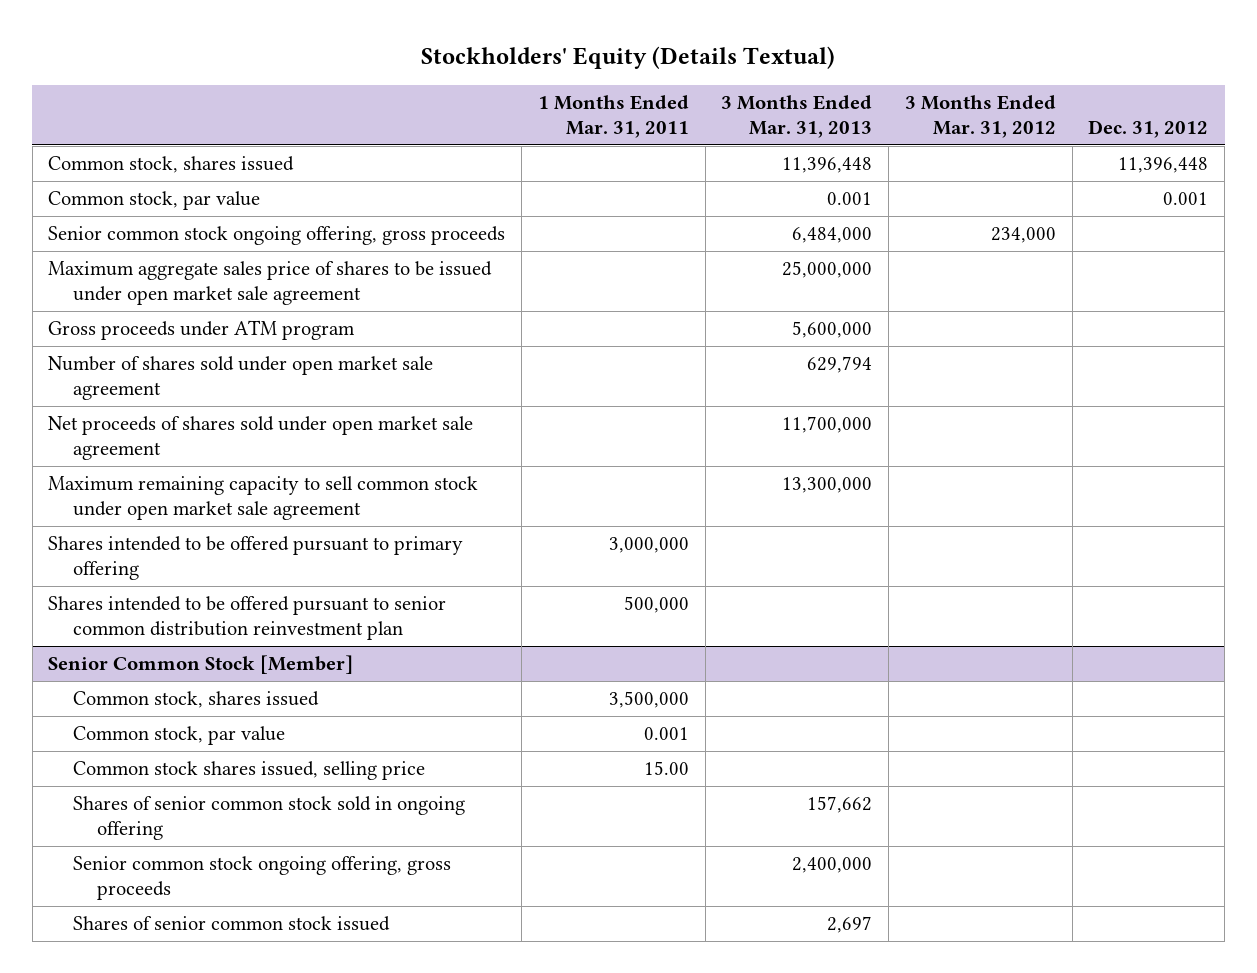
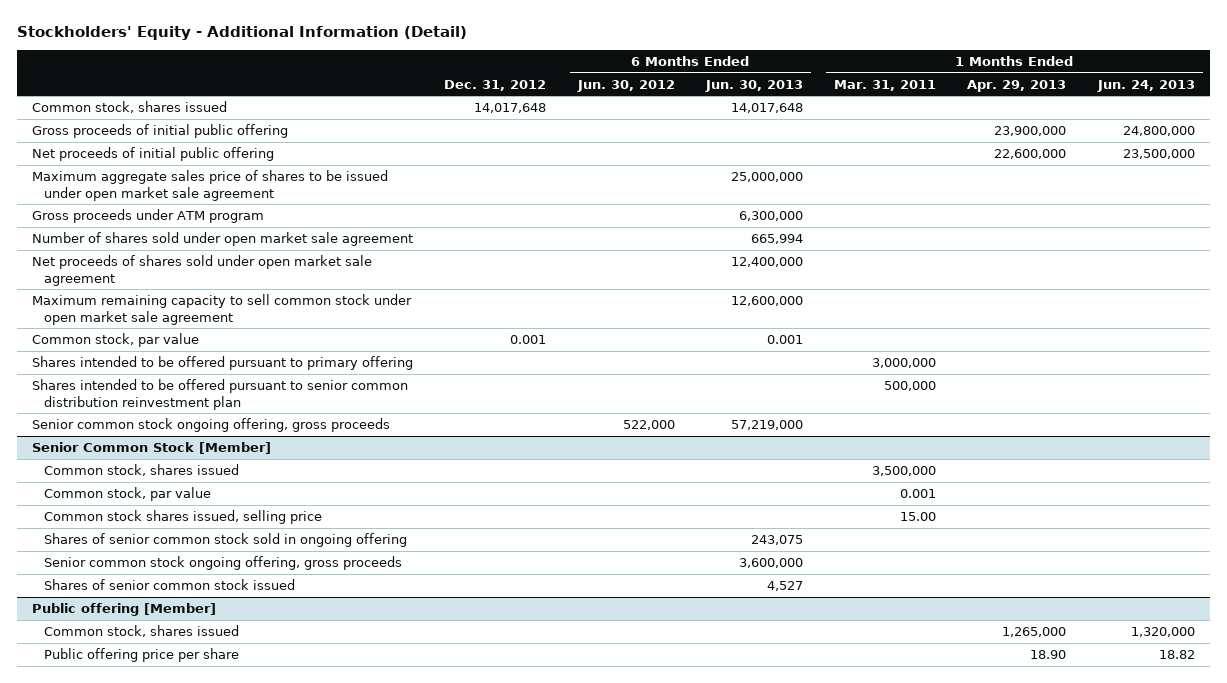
- Stockholders' Equity (Details Textual)
+ Stockholders' Equity - Additional Information (Detail)
- | 1 Months Ended Mar. 31, 2011 | 3 Months Ended Mar. 31, 2013 | 3 Months Ended Mar. 31, 2012 | Dec. 31, 2012
+ | Dec. 31, 2012 | 6 Months Ended Jun. 30, 2012 | 6 Months Ended Jun. 30, 2013 | 1 Months Ended Mar. 31, 2011 | 1 Months Ended Apr. 29, 2013 | 1 Months Ended Jun. 24, 2013
- Common stock, shares issued | | 11,396,448 | | 11,396,448
+ Common stock, shares issued | 14,017,648 | | 14,017,648 | | |
+ Gross proceeds of initial public offering | | | | | 23,900,000 | 24,800,000
+ Net proceeds of initial public offering | | | | | 22,600,000 | 23,500,000
moved down: Common stock, par value | 0.001 | | 0.001 | | |
moved down: Senior common stock ongoing offering, gross proceeds | | 522,000 | 57,219,000 | | |
+ Public offering [Member]
+ Common stock, shares issued | | | | | 1,265,000 | 1,320,000
+ Public offering price per share | | | | | 18.90 | 18.82

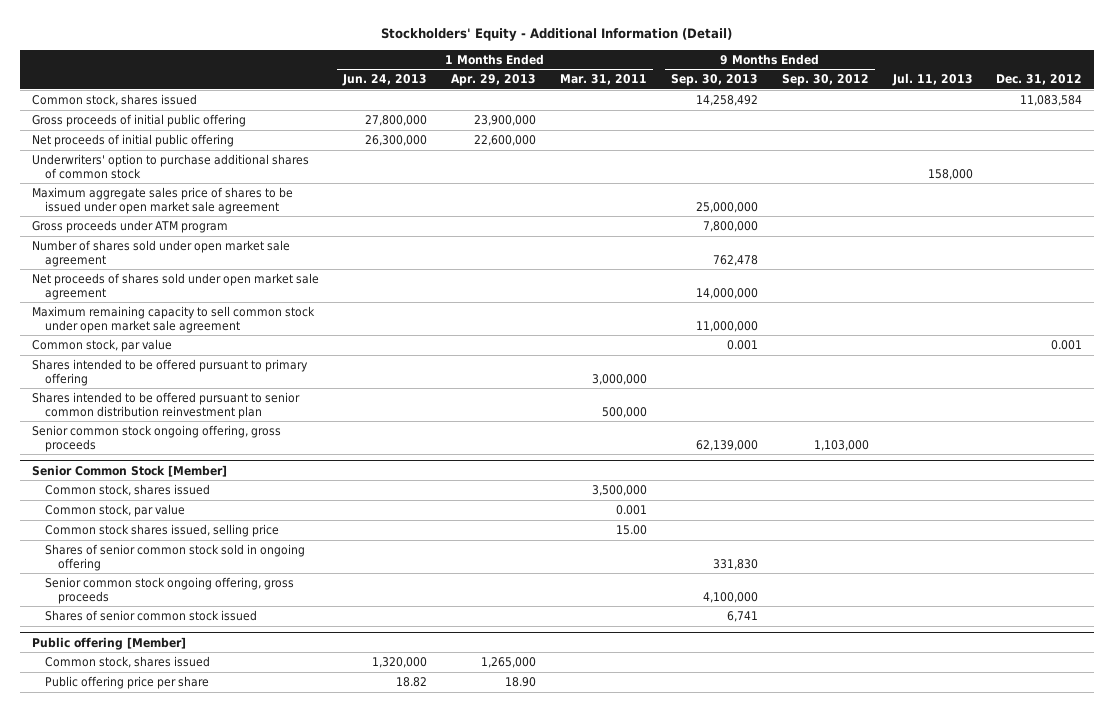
- | Dec. 31, 2012 | 6 Months Ended Jun. 30, 2012 | 6 Months Ended Jun. 30, 2013 | 1 Months Ended Mar. 31, 2011 | 1 Months Ended Apr. 29, 2013 | 1 Months Ended Jun. 24, 2013
+ | 1 Months Ended Jun. 24, 2013 | 1 Months Ended Apr. 29, 2013 | 1 Months Ended Mar. 31, 2011 | 9 Months Ended Sep. 30, 2013 | 9 Months Ended Sep. 30, 2012 | Jul. 11, 2013 | Dec. 31, 2012
- Common stock, shares issued | 14,017,648 | | 14,017,648 | | |
- Gross proceeds of initial public offering | | | | | 23,900,000 | 24,800,000
- Net proceeds of initial public offering | | | | | 22,600,000 | 23,500,000
+ Common stock, shares issued | | | | 14,258,492 | | | 11,083,584
+ Gross proceeds of initial public offering | 27,800,000 | 23,900,000 | | | | |
+ Net proceeds of initial public offering | 26,300,000 | 22,600,000 | | | | |
+ Underwriters' option to purchase additional shares of common stock | | | | | | 158,000 |

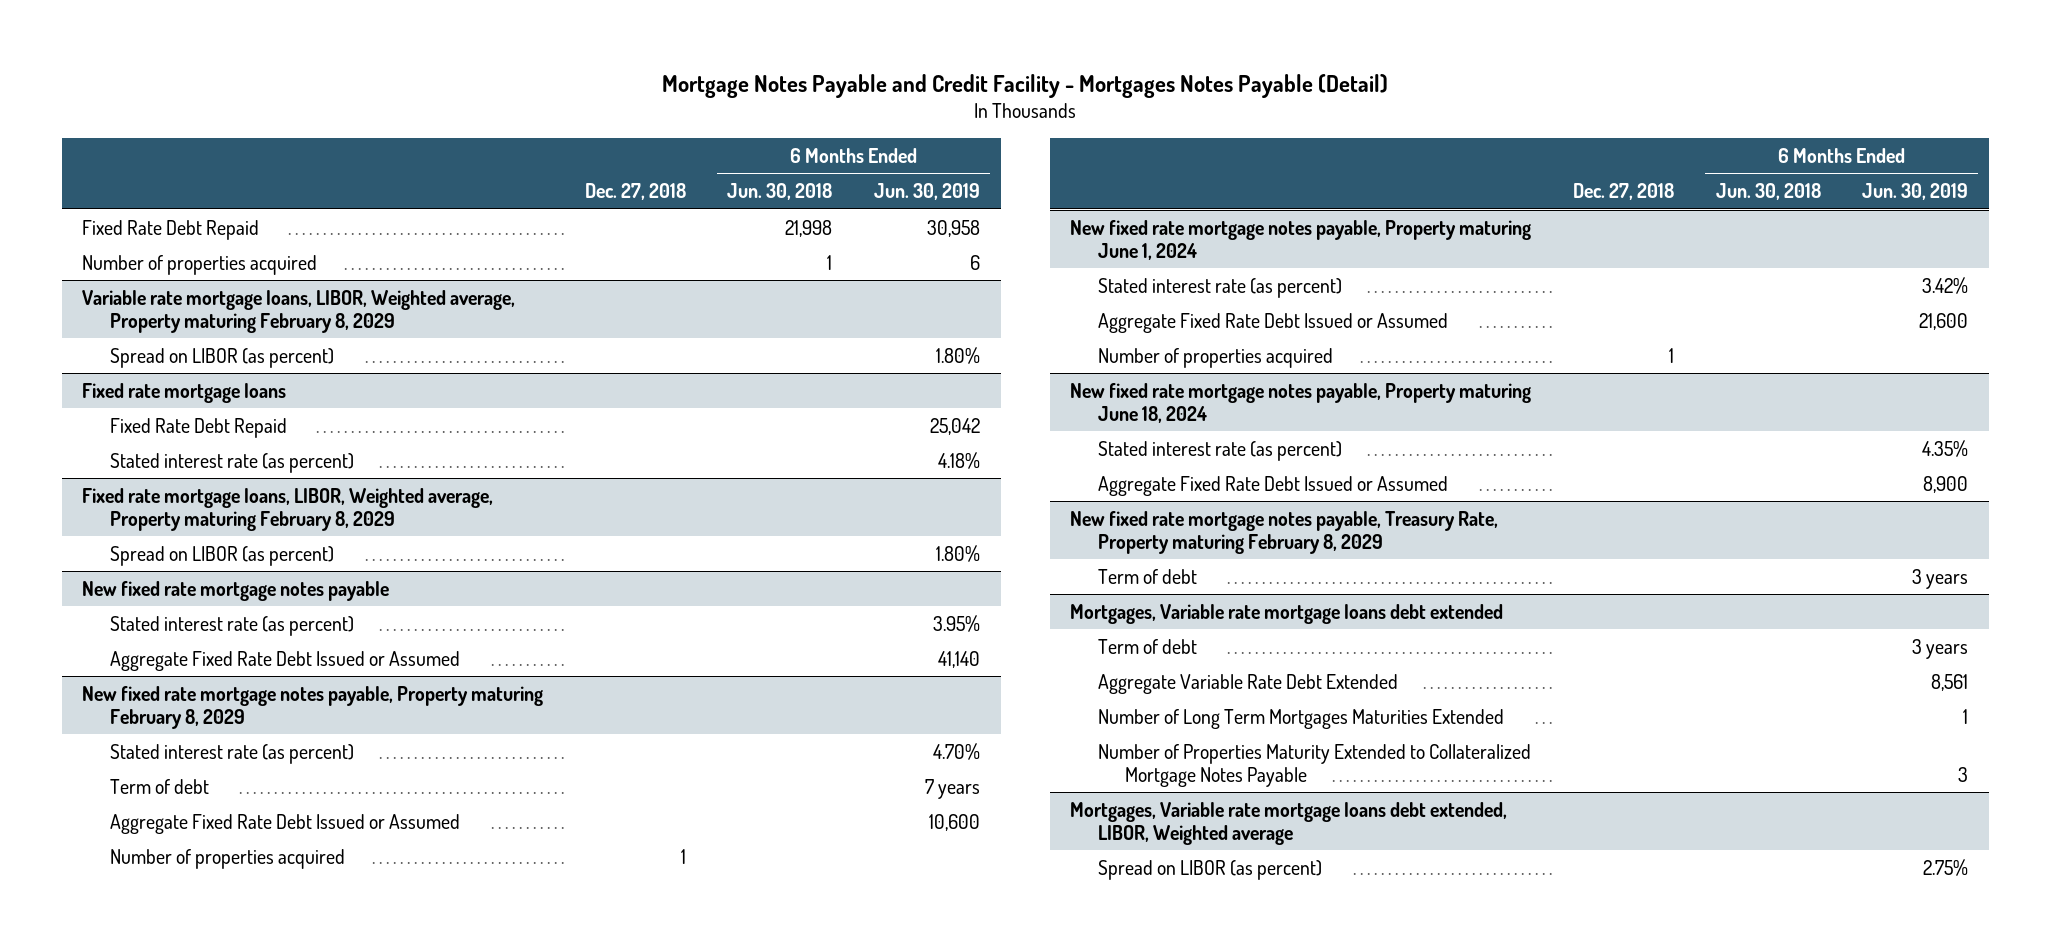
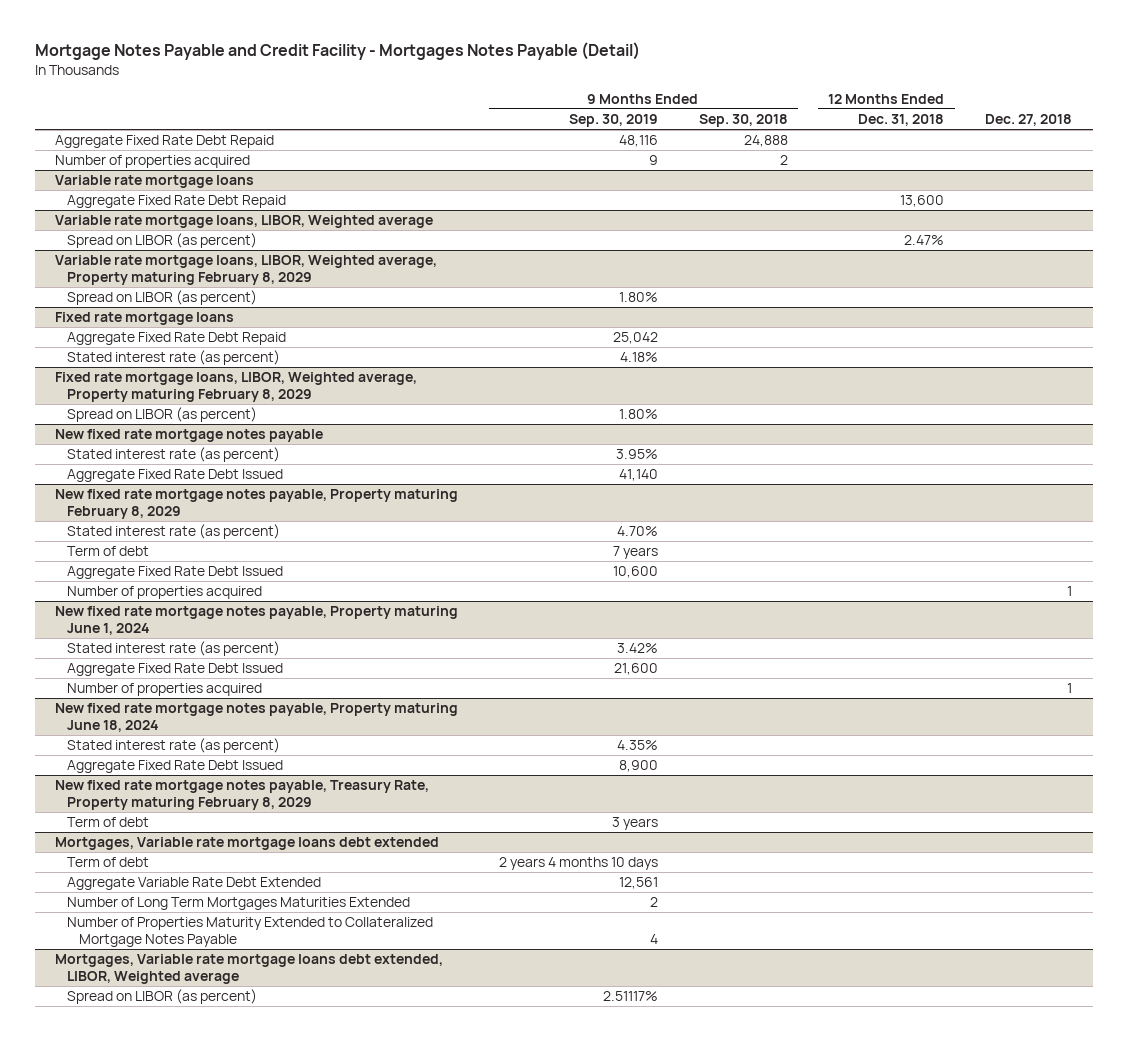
- | Dec. 27, 2018 | 6 Months Ended Jun. 30, 2018 | 6 Months Ended Jun. 30, 2019
+ | 9 Months Ended Sep. 30, 2019 | 9 Months Ended Sep. 30, 2018 | 12 Months Ended Dec. 31, 2018 | Dec. 27, 2018
- Fixed Rate Debt Repaid | | 21,998 | 30,958
+ Aggregate Fixed Rate Debt Repaid | 48,116 | 24,888 | |
+ Variable rate mortgage loans
+ Aggregate Fixed Rate Debt Repaid | | | 13,600 |
+ Variable rate mortgage loans, LIBOR, Weighted average
+ Spread on LIBOR (as percent) | | | 2.47% |
@ Fixed rate mortgage loans
- Fixed Rate Debt Repaid | | | 25,042
+ Aggregate Fixed Rate Debt Repaid | 25,042 | | |
@ New fixed rate mortgage notes payable
- Aggregate Fixed Rate Debt Issued or Assumed | | | 41,140
+ Aggregate Fixed Rate Debt Issued | 41,140 | | |
@ New fixed rate mortgage notes payable, Property maturing February 8, 2029
- Aggregate Fixed Rate Debt Issued or Assumed | | | 10,600
+ Aggregate Fixed Rate Debt Issued | 10,600 | | |
@ New fixed rate mortgage notes payable, Property maturing June 1, 2024
- Aggregate Fixed Rate Debt Issued or Assumed | | | 21,600
+ Aggregate Fixed Rate Debt Issued | 21,600 | | |
@ New fixed rate mortgage notes payable, Property maturing June 18, 2024
- Aggregate Fixed Rate Debt Issued or Assumed | | | 8,900
+ Aggregate Fixed Rate Debt Issued | 8,900 | | |

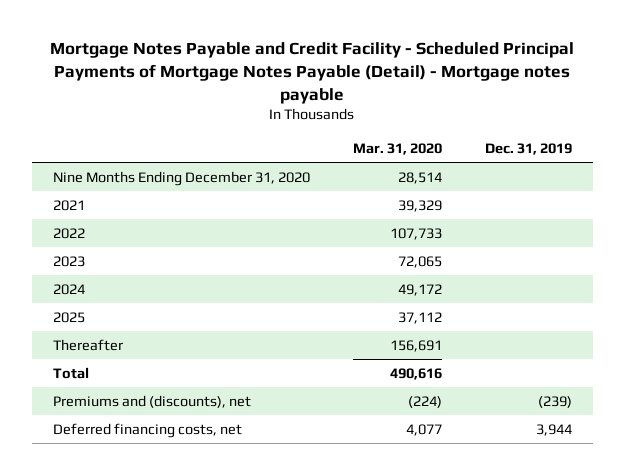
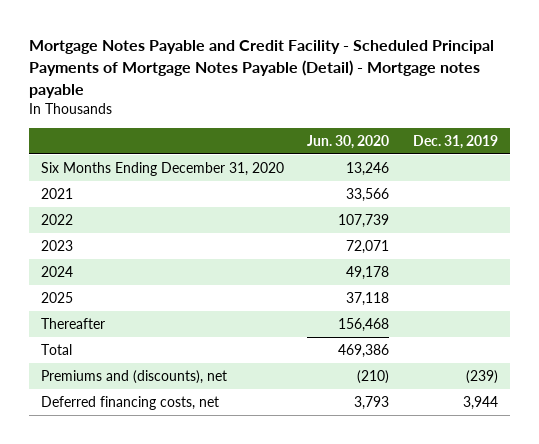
- | Mar. 31, 2020 | Dec. 31, 2019
+ | Jun. 30, 2020 | Dec. 31, 2019
- Nine Months Ending December 31, 2020 | 28,514 |
+ Six Months Ending December 31, 2020 | 13,246 |

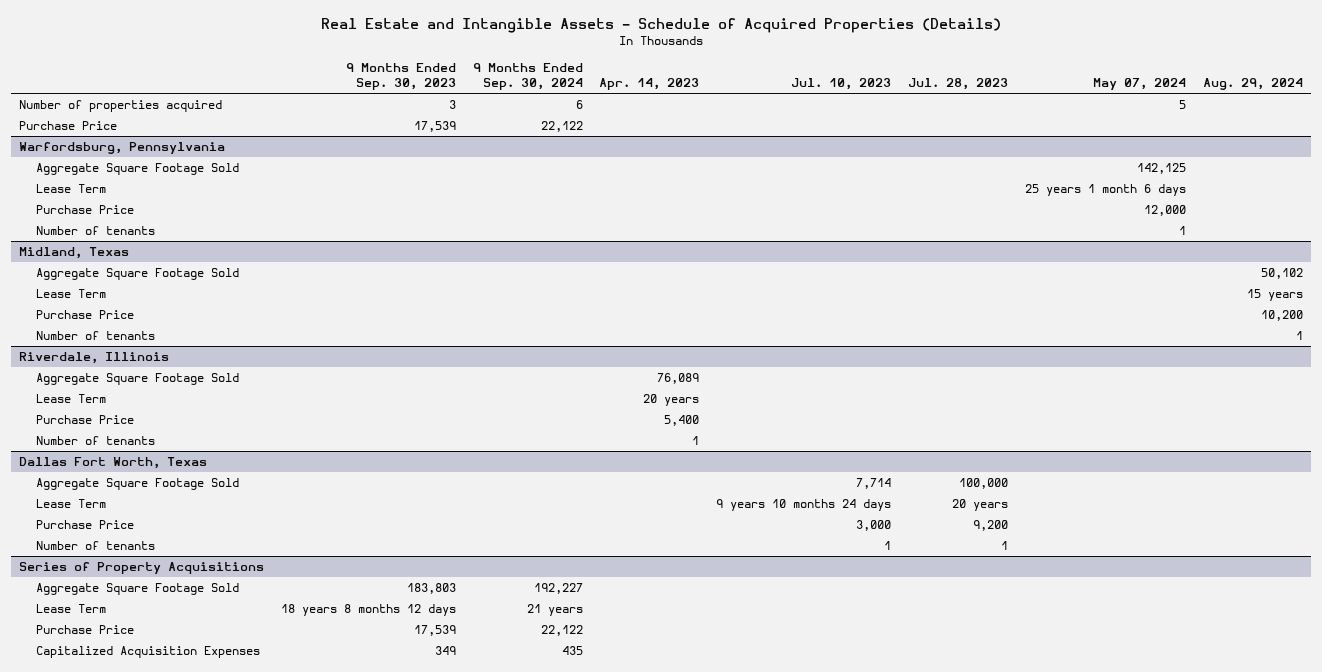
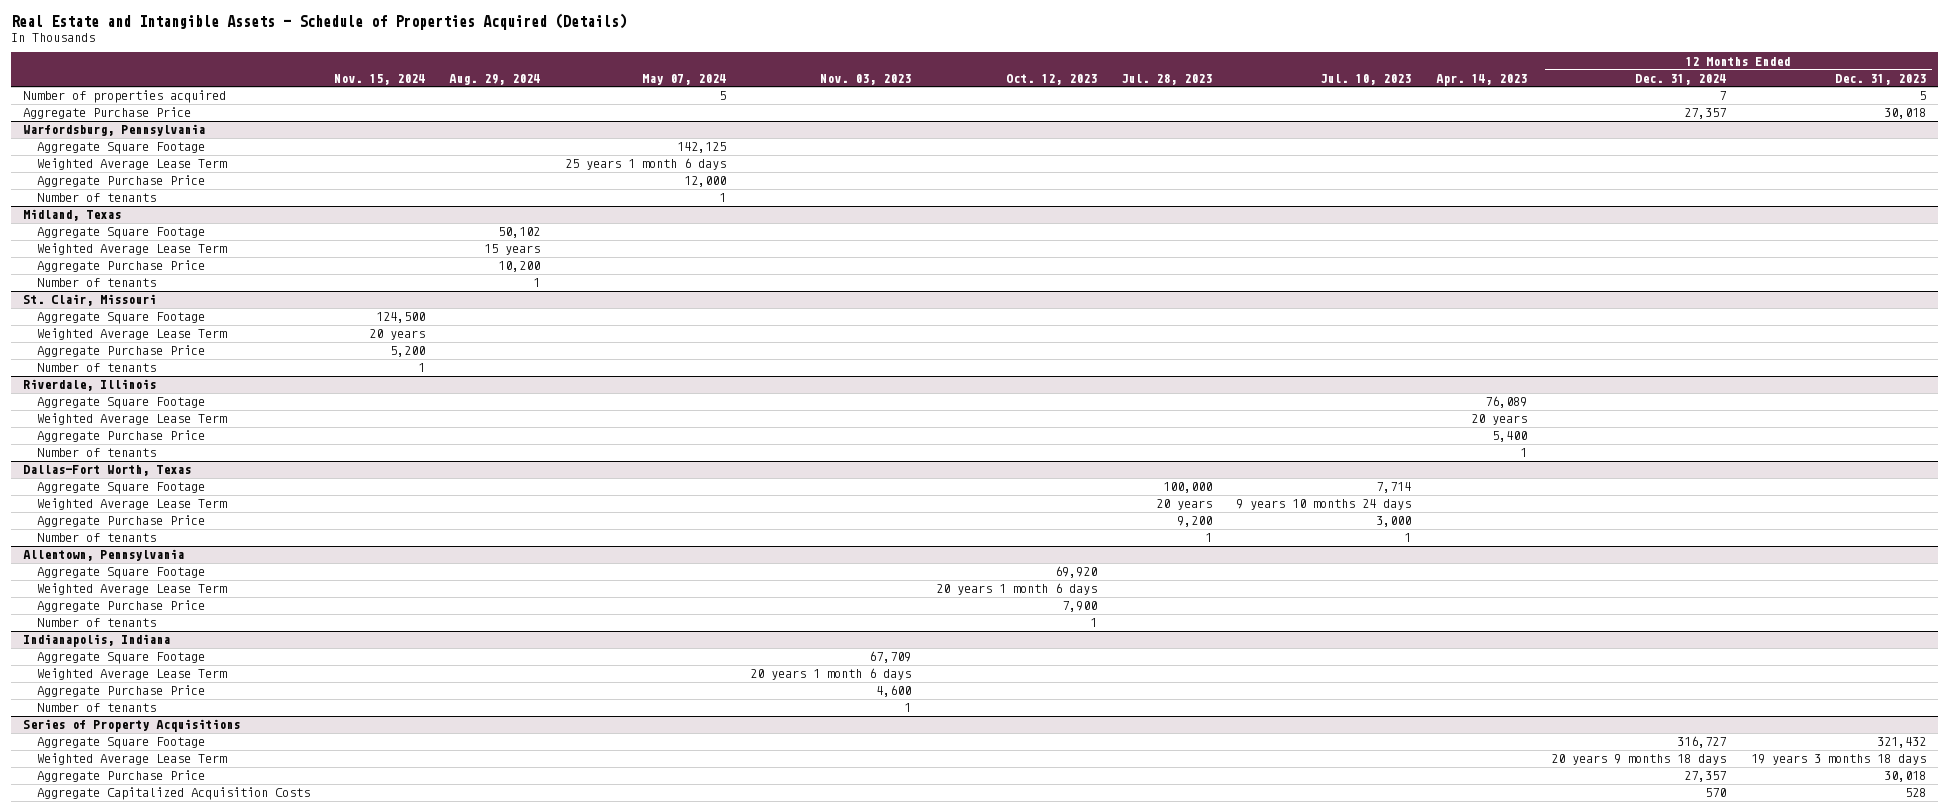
- Real Estate and Intangible Assets - Schedule of Acquired Properties (Details)
+ Real Estate and Intangible Assets - Schedule of Properties Acquired (Details)
- | 9 Months Ended Sep. 30, 2023 | 9 Months Ended Sep. 30, 2024 | Apr. 14, 2023 | Jul. 10, 2023 | Jul. 28, 2023 | May 07, 2024 | Aug. 29, 2024
+ | Nov. 15, 2024 | Aug. 29, 2024 | May 07, 2024 | Nov. 03, 2023 | Oct. 12, 2023 | Jul. 28, 2023 | Jul. 10, 2023 | Apr. 14, 2023 | 12 Months Ended Dec. 31, 2024 | 12 Months Ended Dec. 31, 2023
- Purchase Price | 17,539 | 22,122 | | | | |
+ Aggregate Purchase Price | | | | | | | | | 27,357 | 30,018
@ Warfordsburg, Pennsylvania
- Aggregate Square Footage Sold | | | | | | 142,125 |
- Lease Term | | | | | | 25 years 1 month 6 days |
- Purchase Price | | | | | | 12,000 |
+ Aggregate Square Footage | | | 142,125 | | | | | | |
+ Weighted Average Lease Term | | | 25 years 1 month 6 days | | | | | | |
+ Aggregate Purchase Price | | | 12,000 | | | | | | |
@ Midland, Texas
- Aggregate Square Footage Sold | | | | | | | 50,102
- Lease Term | | | | | | | 15 years
- Purchase Price | | | | | | | 10,200
+ Aggregate Square Footage | | 50,102 | | | | | | | |
+ Weighted Average Lease Term | | 15 years | | | | | | | |
+ Aggregate Purchase Price | | 10,200 | | | | | | | |
+ St. Clair, Missouri
+ Aggregate Square Footage | 124,500 | | | | | | | | |
+ Weighted Average Lease Term | 20 years | | | | | | | | |
+ Aggregate Purchase Price | 5,200 | | | | | | | | |
+ Number of tenants | 1 | | | | | | | | |
@ Riverdale, Illinois
- Aggregate Square Footage Sold | | | 76,089 | | | |
- Lease Term | | | 20 years | | | |
- Purchase Price | | | 5,400 | | | |
+ Aggregate Square Footage | | | | | | | | 76,089 | |
+ Weighted Average Lease Term | | | | | | | | 20 years | |
+ Aggregate Purchase Price | | | | | | | | 5,400 | |
- Dallas Fort Worth, Texas
- Aggregate Square Footage Sold | | | | 7,714 | 100,000 | |
- Lease Term | | | | 9 years 10 months 24 days | 20 years | |
- Purchase Price | | | | 3,000 | 9,200 | |
+ Dallas-Fort Worth, Texas
+ Aggregate Square Footage | | | | | | 100,000 | 7,714 | | |
+ Weighted Average Lease Term | | | | | | 20 years | 9 years 10 months 24 days | | |
+ Aggregate Purchase Price | | | | | | 9,200 | 3,000 | | |
+ Allentown, Pennsylvania
+ Aggregate Square Footage | | | | | 69,920 | | | | |
+ Weighted Average Lease Term | | | | | 20 years 1 month 6 days | | | | |
+ Aggregate Purchase Price | | | | | 7,900 | | | | |
+ Number of tenants | | | | | 1 | | | | |
+ Indianapolis, Indiana
+ Aggregate Square Footage | | | | 67,709 | | | | | |
+ Weighted Average Lease Term | | | | 20 years 1 month 6 days | | | | | |
+ Aggregate Purchase Price | | | | 4,600 | | | | | |
+ Number of tenants | | | | 1 | | | | | |
@ Series of Property Acquisitions
- Aggregate Square Footage Sold | 183,803 | 192,227 | | | | |
- Lease Term | 18 years 8 months 12 days | 21 years | | | | |
- Purchase Price | 17,539 | 22,122 | | | | |
- Capitalized Acquisition Expenses | 349 | 435 | | | | |
+ Aggregate Square Footage | | | | | | | | | 316,727 | 321,432
+ Weighted Average Lease Term | | | | | | | | | 20 years 9 months 18 days | 19 years 3 months 18 days
+ Aggregate Purchase Price | | | | | | | | | 27,357 | 30,018
+ Aggregate Capitalized Acquisition Costs | | | | | | | | | 570 | 528

